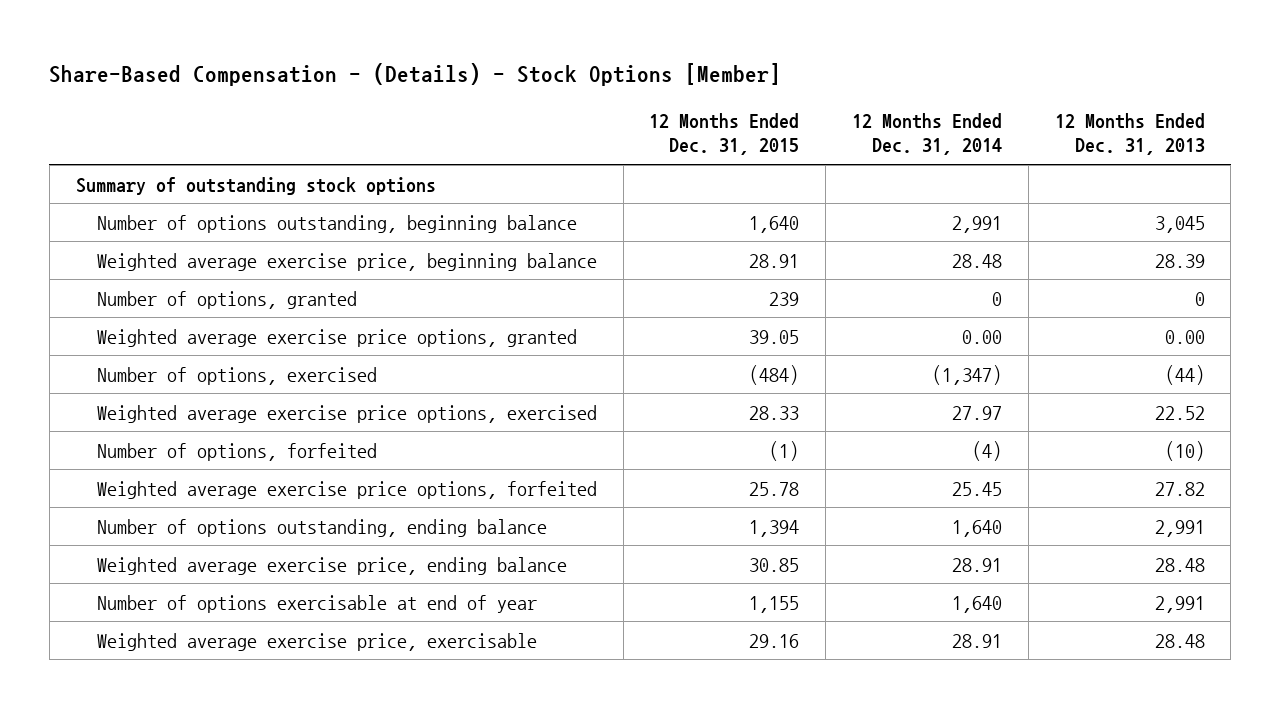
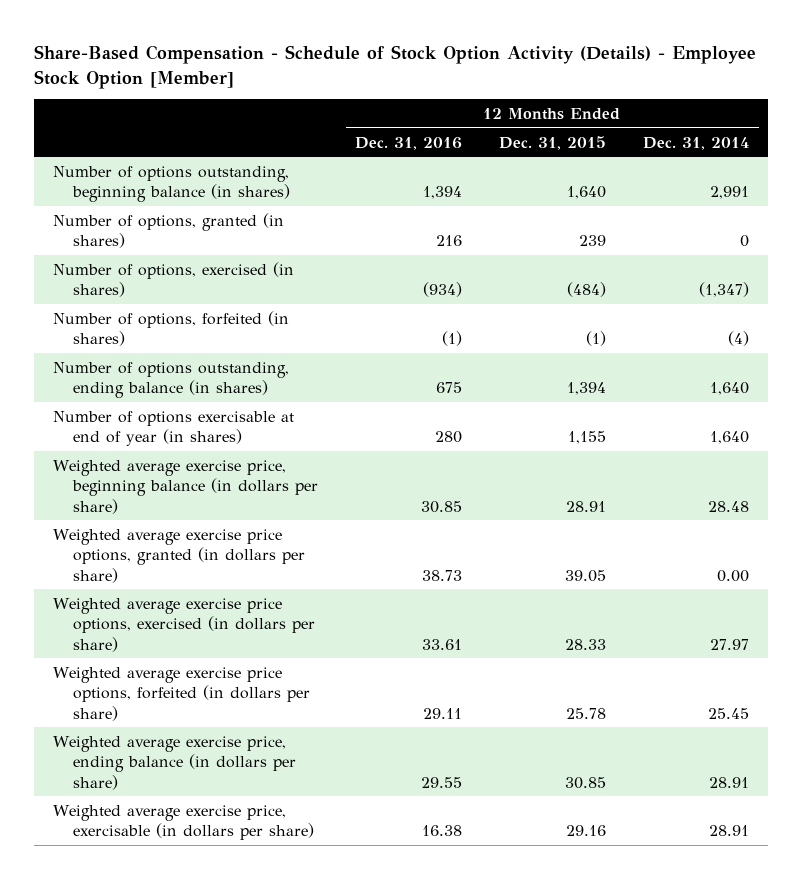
- Share-Based Compensation - (Details) - Stock Options [Member]
+ Share-Based Compensation - Schedule of Stock Option Activity (Details) - Employee Stock Option [Member]
- | 12 Months Ended Dec. 31, 2015 | 12 Months Ended Dec. 31, 2014 | 12 Months Ended Dec. 31, 2013
+ | 12 Months Ended Dec. 31, 2016 | 12 Months Ended Dec. 31, 2015 | 12 Months Ended Dec. 31, 2014
- Summary of outstanding stock options
- Number of options outstanding, beginning balance | 1,640 | 2,991 | 3,045
- Weighted average exercise price, beginning balance | 28.91 | 28.48 | 28.39
- Number of options, granted | 239 | 0 | 0
- Weighted average exercise price options, granted | 39.05 | 0.00 | 0.00
- Number of options, exercised | (484) | (1,347) | (44)
- Weighted average exercise price options, exercised | 28.33 | 27.97 | 22.52
- Number of options, forfeited | (1) | (4) | (10)
- Weighted average exercise price options, forfeited | 25.78 | 25.45 | 27.82
- Number of options outstanding, ending balance | 1,394 | 1,640 | 2,991
- Weighted average exercise price, ending balance | 30.85 | 28.91 | 28.48
- Number of options exercisable at end of year | 1,155 | 1,640 | 2,991
- Weighted average exercise price, exercisable | 29.16 | 28.91 | 28.48
+ Number of options outstanding, beginning balance (in shares) | 1,394 | 1,640 | 2,991
+ Number of options, granted (in shares) | 216 | 239 | 0
+ Number of options, exercised (in shares) | (934) | (484) | (1,347)
+ Number of options, forfeited (in shares) | (1) | (1) | (4)
+ Number of options outstanding, ending balance (in shares) | 675 | 1,394 | 1,640
+ Number of options exercisable at end of year (in shares) | 280 | 1,155 | 1,640
+ Weighted average exercise price, beginning balance (in dollars per share) | 30.85 | 28.91 | 28.48
+ Weighted average exercise price options, granted (in dollars per share) | 38.73 | 39.05 | 0.00
+ Weighted average exercise price options, exercised (in dollars per share) | 33.61 | 28.33 | 27.97
+ Weighted average exercise price options, forfeited (in dollars per share) | 29.11 | 25.78 | 25.45
+ Weighted average exercise price, ending balance (in dollars per share) | 29.55 | 30.85 | 28.91
+ Weighted average exercise price, exercisable (in dollars per share) | 16.38 | 29.16 | 28.91

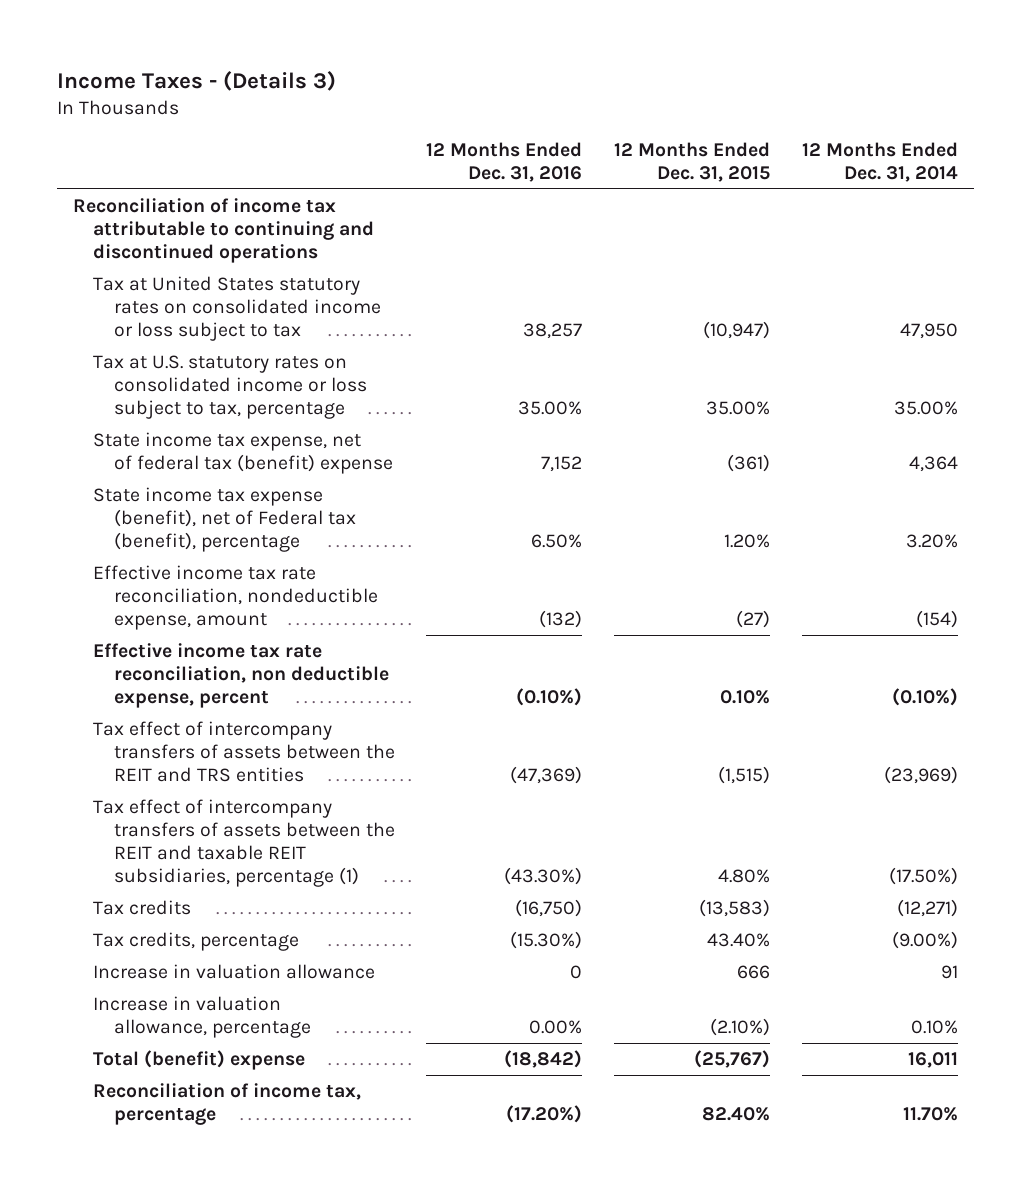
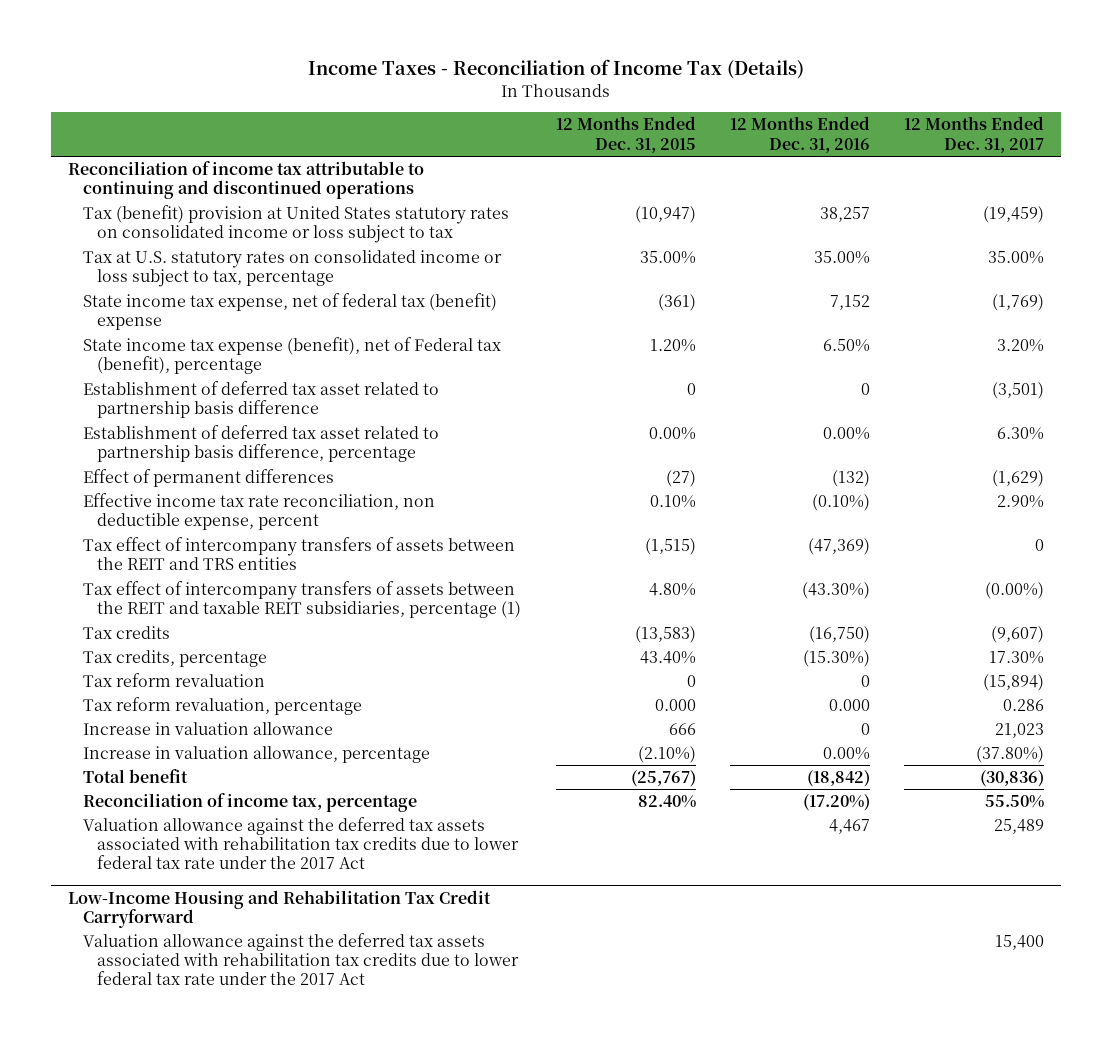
- Income Taxes - (Details 3)
+ Income Taxes - Reconciliation of Income Tax (Details)
- | 12 Months Ended Dec. 31, 2016 | 12 Months Ended Dec. 31, 2015 | 12 Months Ended Dec. 31, 2014
+ | 12 Months Ended Dec. 31, 2015 | 12 Months Ended Dec. 31, 2016 | 12 Months Ended Dec. 31, 2017
- Tax at United States statutory rates on consolidated income or loss subject to tax | 38,257 | (10,947) | 47,950
+ Tax (benefit) provision at United States statutory rates on consolidated income or loss subject to tax | (10,947) | 38,257 | (19,459)
- Effective income tax rate reconciliation, nondeductible expense, amount | (132) | (27) | (154)
+ Establishment of deferred tax asset related to partnership basis difference | 0 | 0 | (3,501)
+ Establishment of deferred tax asset related to partnership basis difference, percentage | 0.00% | 0.00% | 6.30%
+ Effect of permanent differences | (27) | (132) | (1,629)
+ Tax reform revaluation | 0 | 0 | (15,894)
+ Tax reform revaluation, percentage | 0.000 | 0.000 | 0.286
- Total (benefit) expense | (18,842) | (25,767) | 16,011
+ Total benefit | (25,767) | (18,842) | (30,836)
+ Valuation allowance against the deferred tax assets associated with rehabilitation tax credits due to lower federal tax rate under the 2017 Act | | 4,467 | 25,489
+ Low-Income Housing and Rehabilitation Tax Credit Carryforward
+ Valuation allowance against the deferred tax assets associated with rehabilitation tax credits due to lower federal tax rate under the 2017 Act | | | 15,400

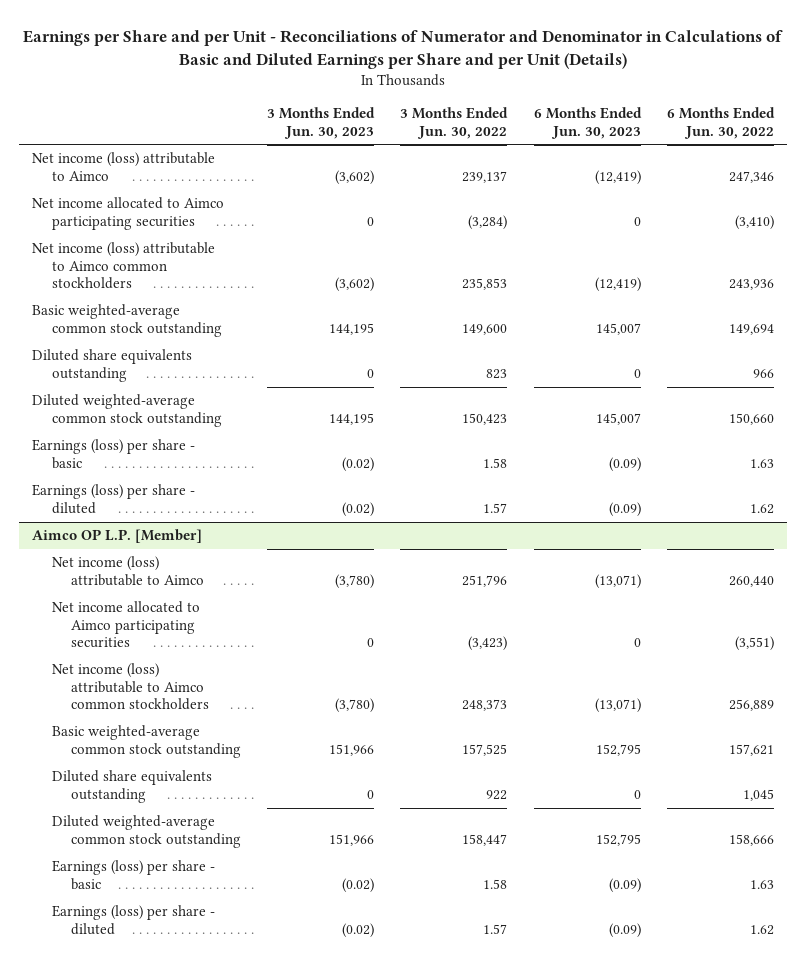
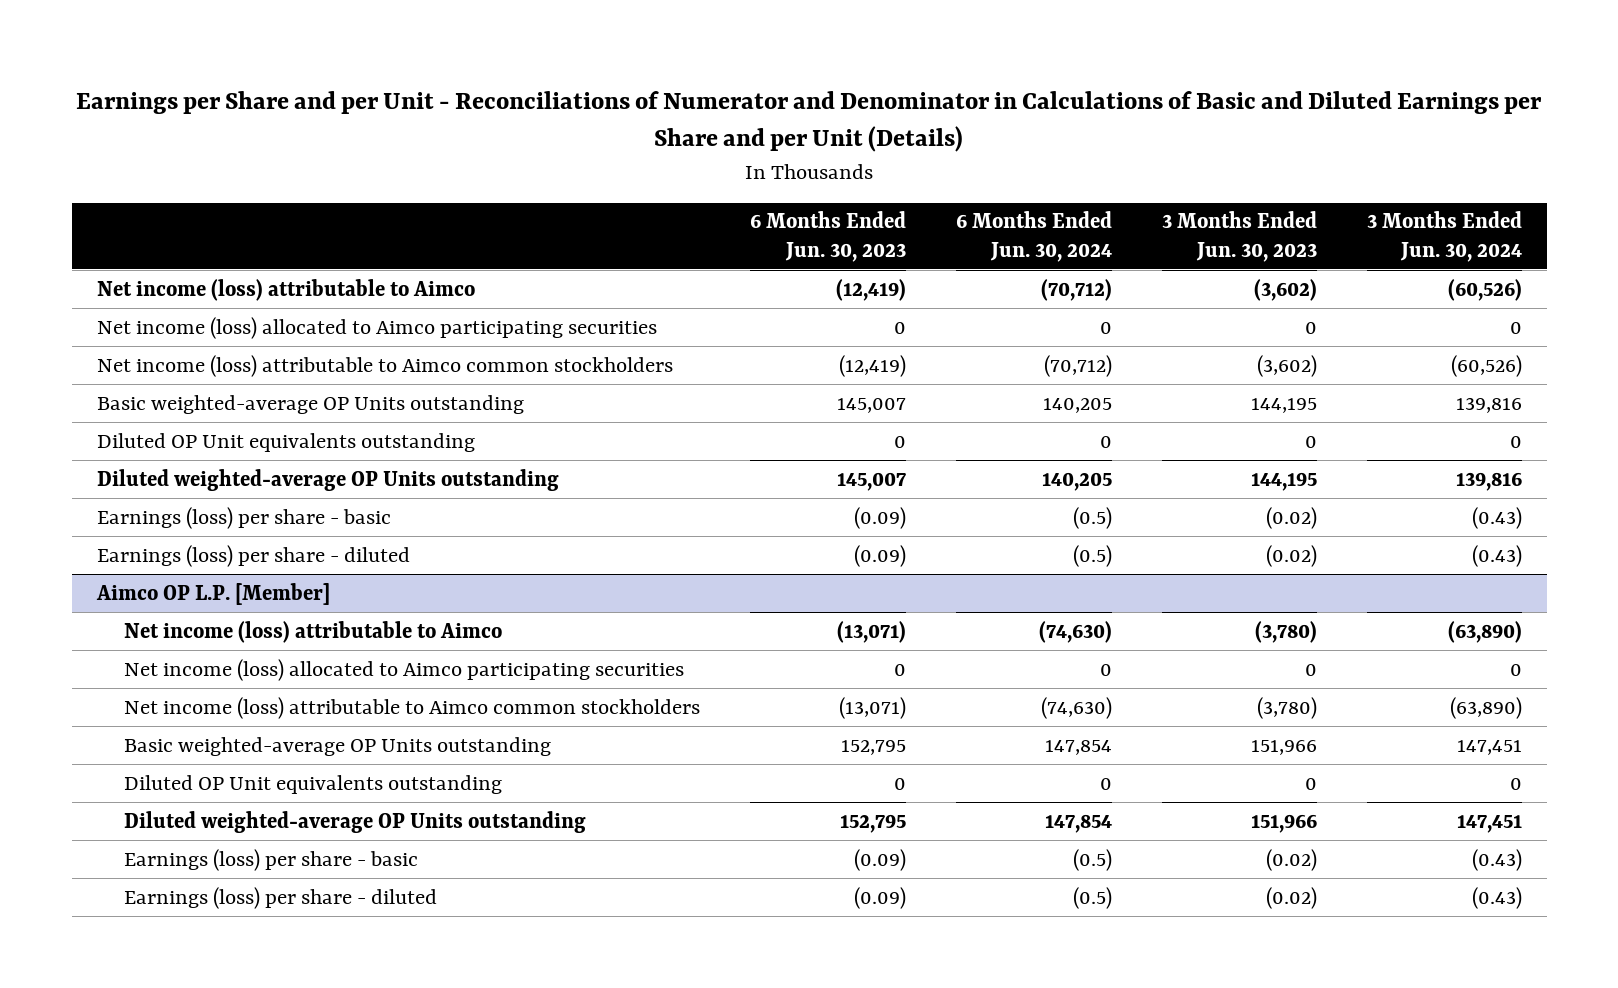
- | 3 Months Ended Jun. 30, 2023 | 3 Months Ended Jun. 30, 2022 | 6 Months Ended Jun. 30, 2023 | 6 Months Ended Jun. 30, 2022
+ | 6 Months Ended Jun. 30, 2023 | 6 Months Ended Jun. 30, 2024 | 3 Months Ended Jun. 30, 2023 | 3 Months Ended Jun. 30, 2024
- Net income allocated to Aimco participating securities | 0 | (3,284) | 0 | (3,410)
+ Net income (loss) allocated to Aimco participating securities | 0 | 0 | 0 | 0
- Basic weighted-average common stock outstanding | 144,195 | 149,600 | 145,007 | 149,694
- Diluted share equivalents outstanding | 0 | 823 | 0 | 966
- Diluted weighted-average common stock outstanding | 144,195 | 150,423 | 145,007 | 150,660
+ Basic weighted-average OP Units outstanding | 145,007 | 140,205 | 144,195 | 139,816
+ Diluted OP Unit equivalents outstanding | 0 | 0 | 0 | 0
+ Diluted weighted-average OP Units outstanding | 145,007 | 140,205 | 144,195 | 139,816
@ Aimco OP L.P. [Member]
- Net income allocated to Aimco participating securities | 0 | (3,423) | 0 | (3,551)
+ Net income (loss) allocated to Aimco participating securities | 0 | 0 | 0 | 0
- Basic weighted-average common stock outstanding | 151,966 | 157,525 | 152,795 | 157,621
- Diluted share equivalents outstanding | 0 | 922 | 0 | 1,045
- Diluted weighted-average common stock outstanding | 151,966 | 158,447 | 152,795 | 158,666
+ Basic weighted-average OP Units outstanding | 152,795 | 147,854 | 151,966 | 147,451
+ Diluted OP Unit equivalents outstanding | 0 | 0 | 0 | 0
+ Diluted weighted-average OP Units outstanding | 152,795 | 147,854 | 151,966 | 147,451

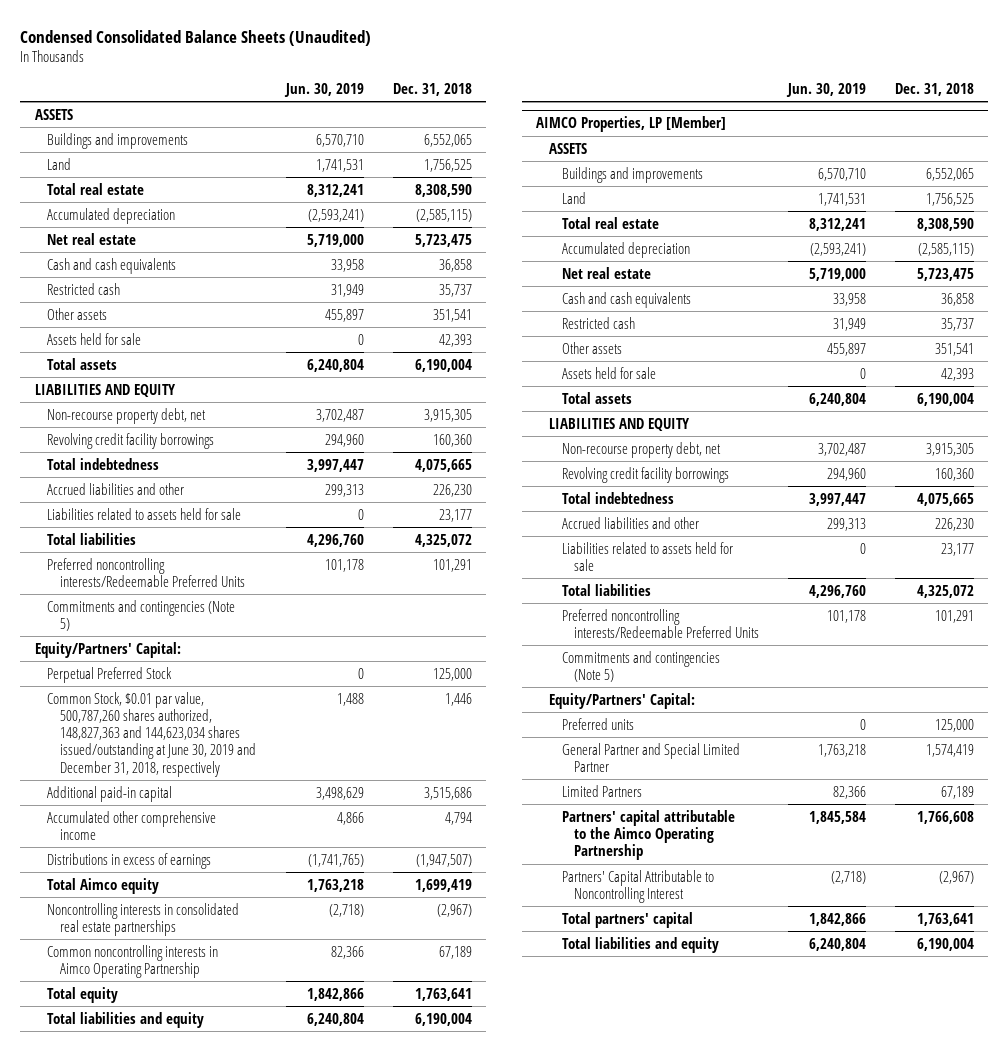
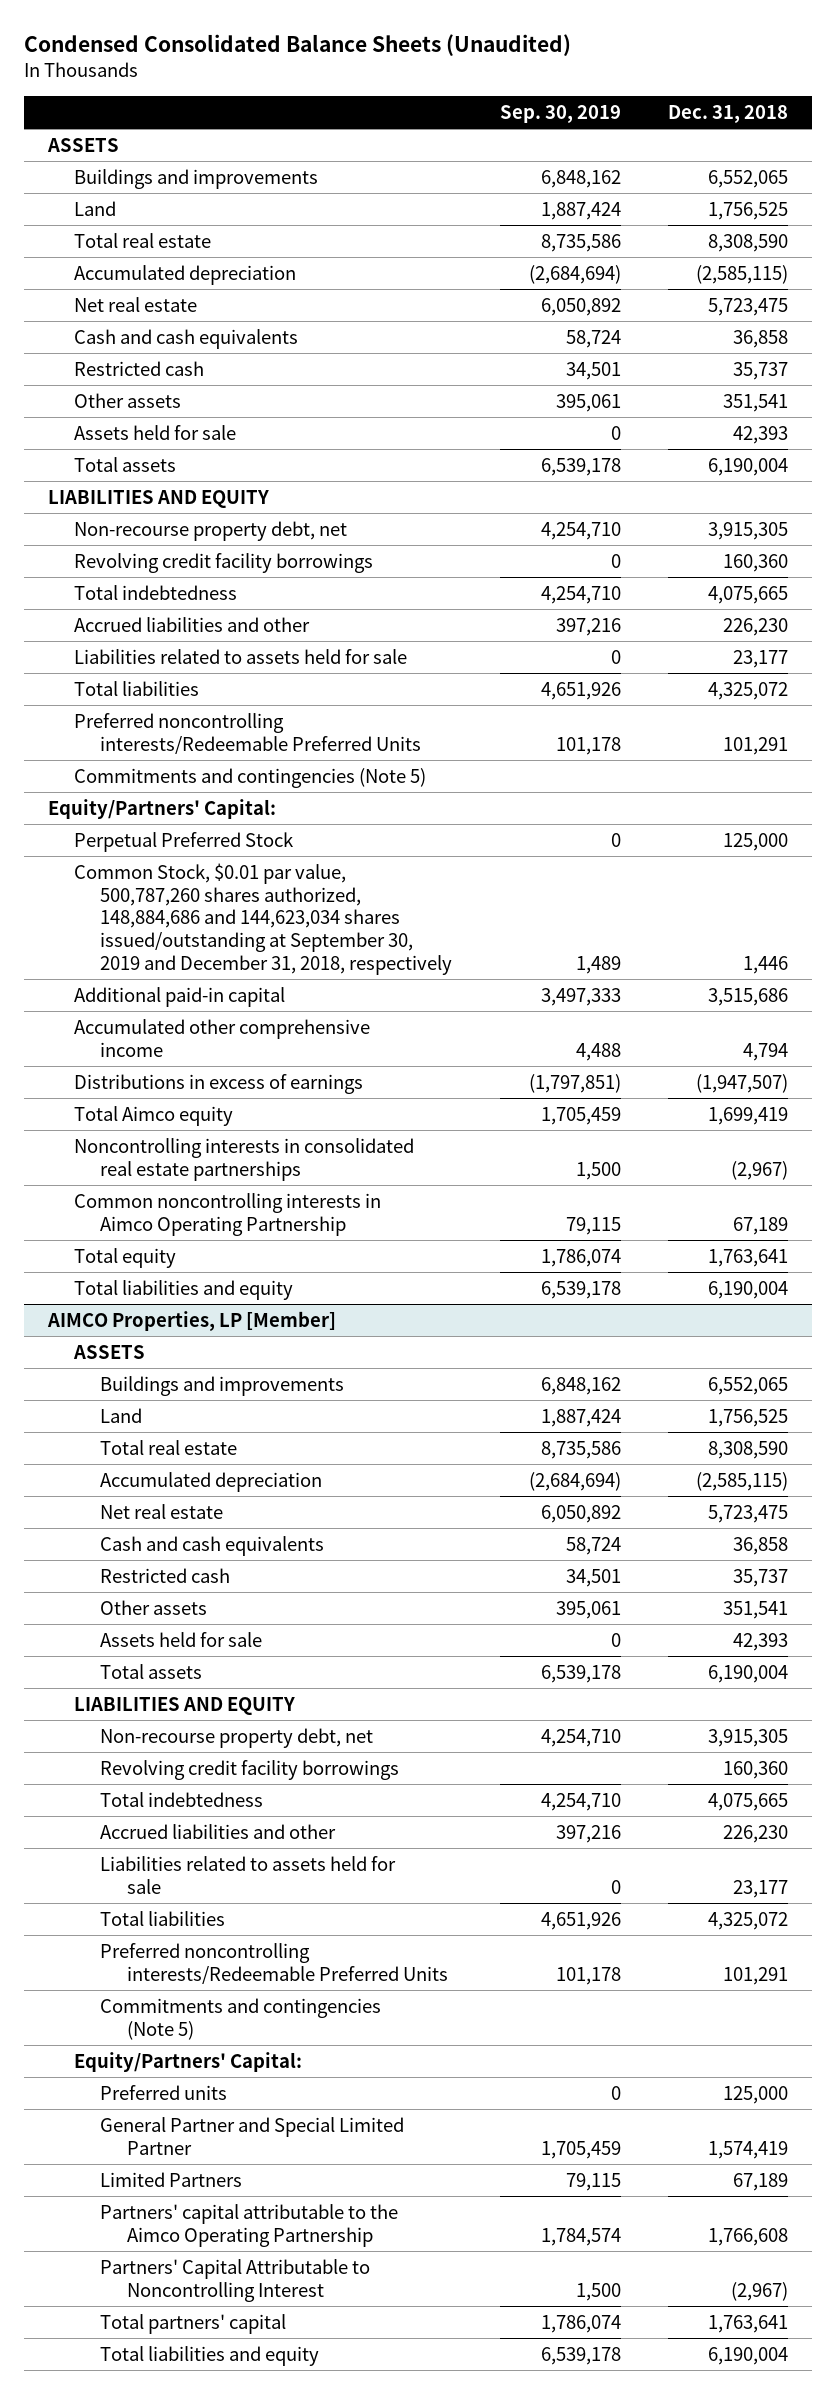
- | Jun. 30, 2019 | Dec. 31, 2018
+ | Sep. 30, 2019 | Dec. 31, 2018
- Common Stock, $0.01 par value, 500,787,260 shares authorized, 148,827,363 and 144,623,034 shares issued/outstanding at June 30, 2019 and December 31, 2018, respectively | 1,488 | 1,446
+ Common Stock, $0.01 par value, 500,787,260 shares authorized, 148,884,686 and 144,623,034 shares issued/outstanding at September 30, 2019 and December 31, 2018, respectively | 1,489 | 1,446

